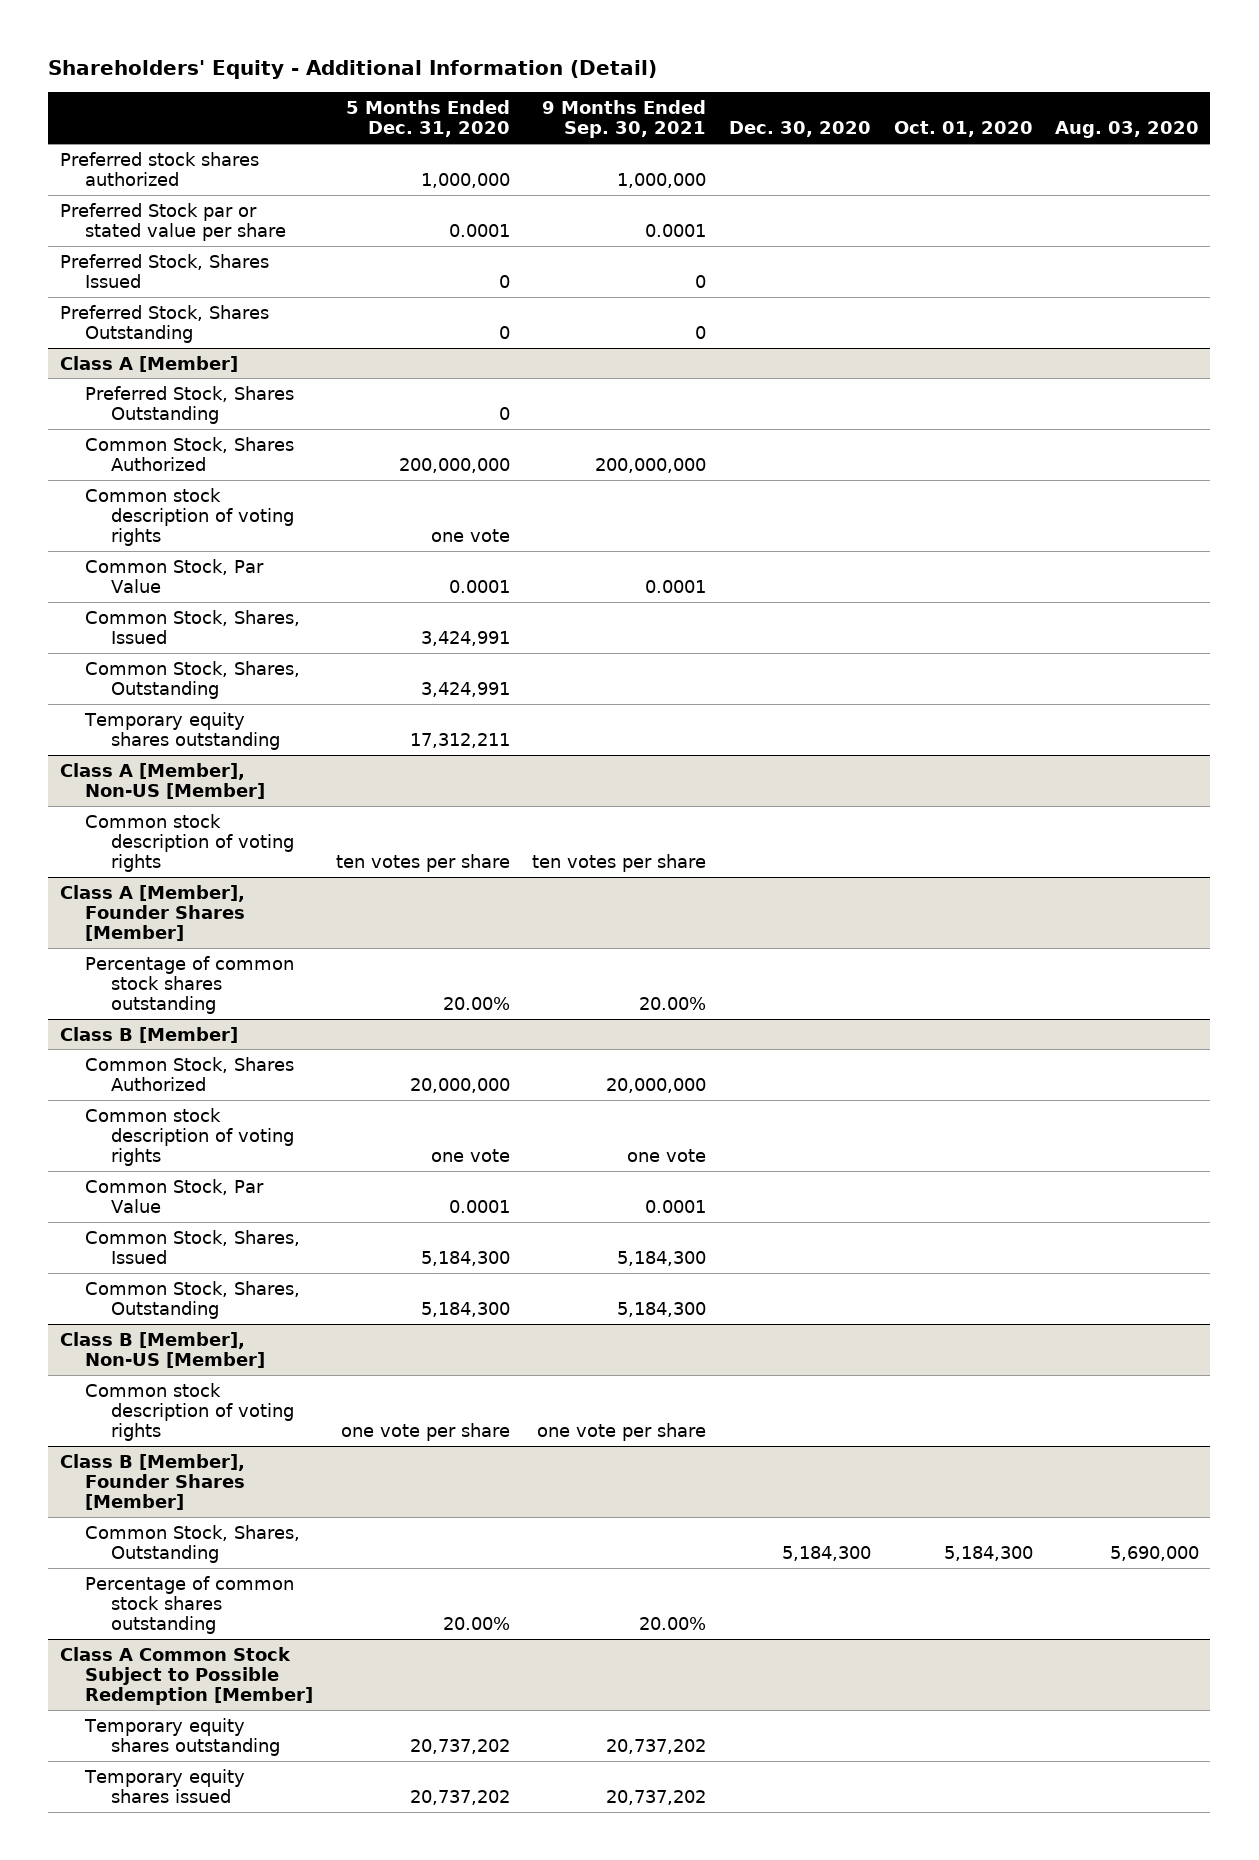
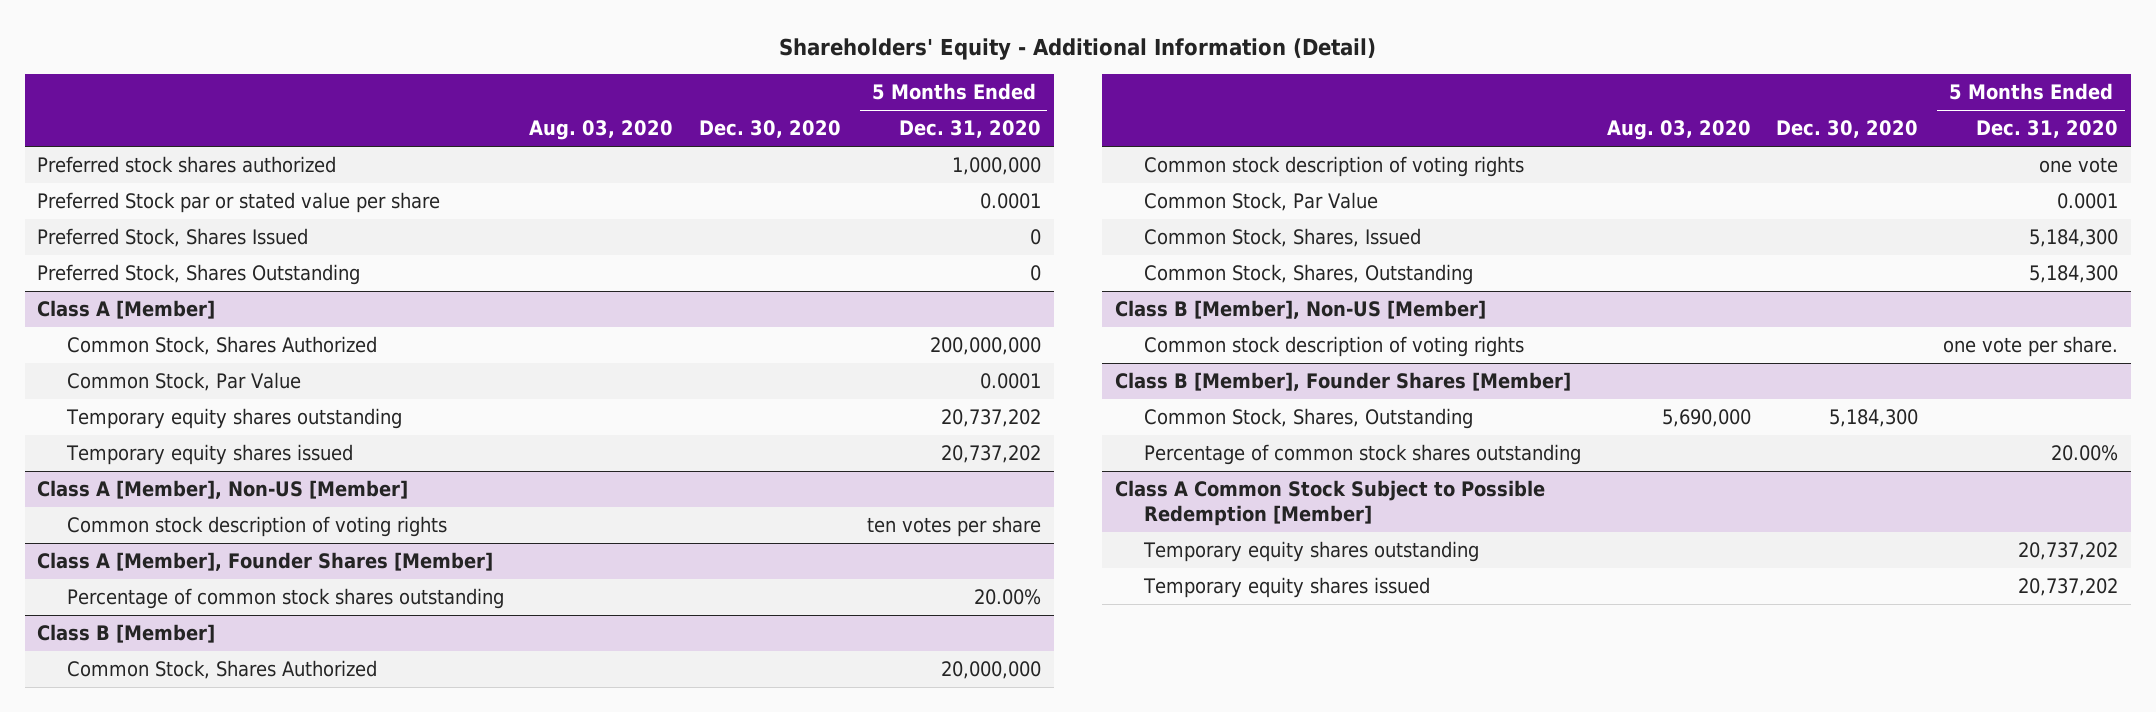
- | 5 Months Ended Dec. 31, 2020 | 9 Months Ended Sep. 30, 2021 | Dec. 30, 2020 | Oct. 01, 2020 | Aug. 03, 2020
+ | Aug. 03, 2020 | Dec. 30, 2020 | 5 Months Ended Dec. 31, 2020
@ Class A [Member]
- Preferred Stock, Shares Outstanding | 0 | | | |
- Common stock description of voting rights | one vote | | | |
- Common Stock, Shares, Issued | 3,424,991 | | | |
- Common Stock, Shares, Outstanding | 3,424,991 | | | |
- Temporary equity shares outstanding | 17,312,211 | | | |
+ Temporary equity shares outstanding | | | 20,737,202
+ Temporary equity shares issued | | | 20,737,202
@ Class B [Member], Non-US [Member]
- Common stock description of voting rights | one vote per share | one vote per share | | |
+ Common stock description of voting rights | | | one vote per share.

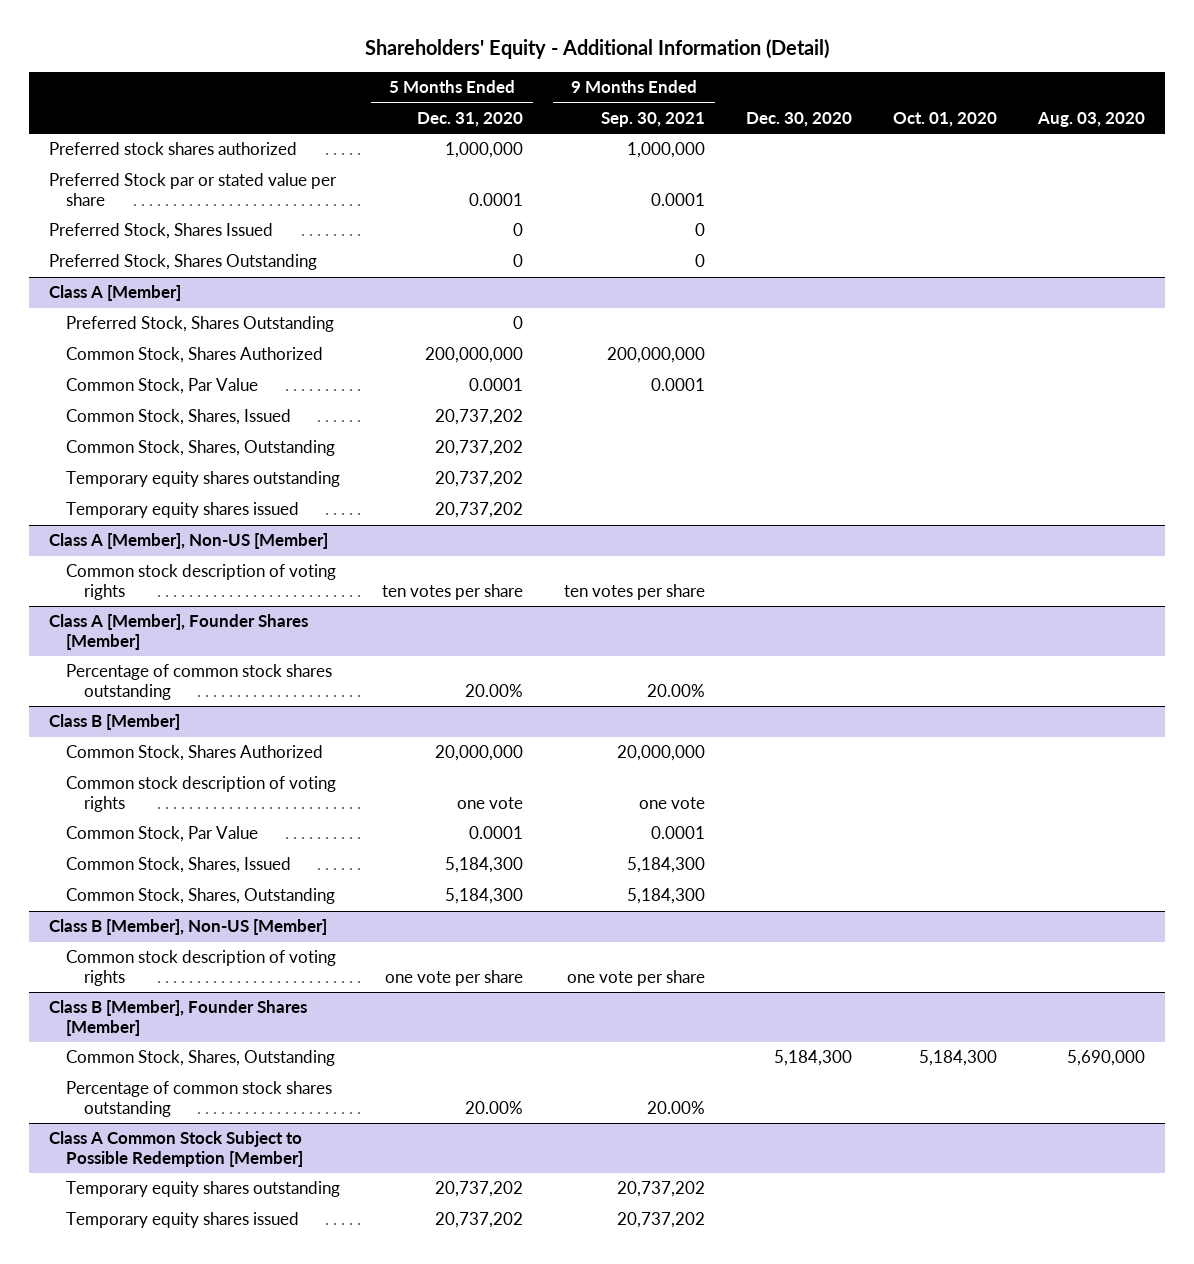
- | Aug. 03, 2020 | Dec. 30, 2020 | 5 Months Ended Dec. 31, 2020
+ | 5 Months Ended Dec. 31, 2020 | 9 Months Ended Sep. 30, 2021 | Dec. 30, 2020 | Oct. 01, 2020 | Aug. 03, 2020
@ Class A [Member]
+ Preferred Stock, Shares Outstanding | 0 | | | |
+ Common Stock, Shares, Issued | 20,737,202 | | | |
+ Common Stock, Shares, Outstanding | 20,737,202 | | | |
@ Class B [Member], Non-US [Member]
- Common stock description of voting rights | | | one vote per share.
+ Common stock description of voting rights | one vote per share | one vote per share | | |

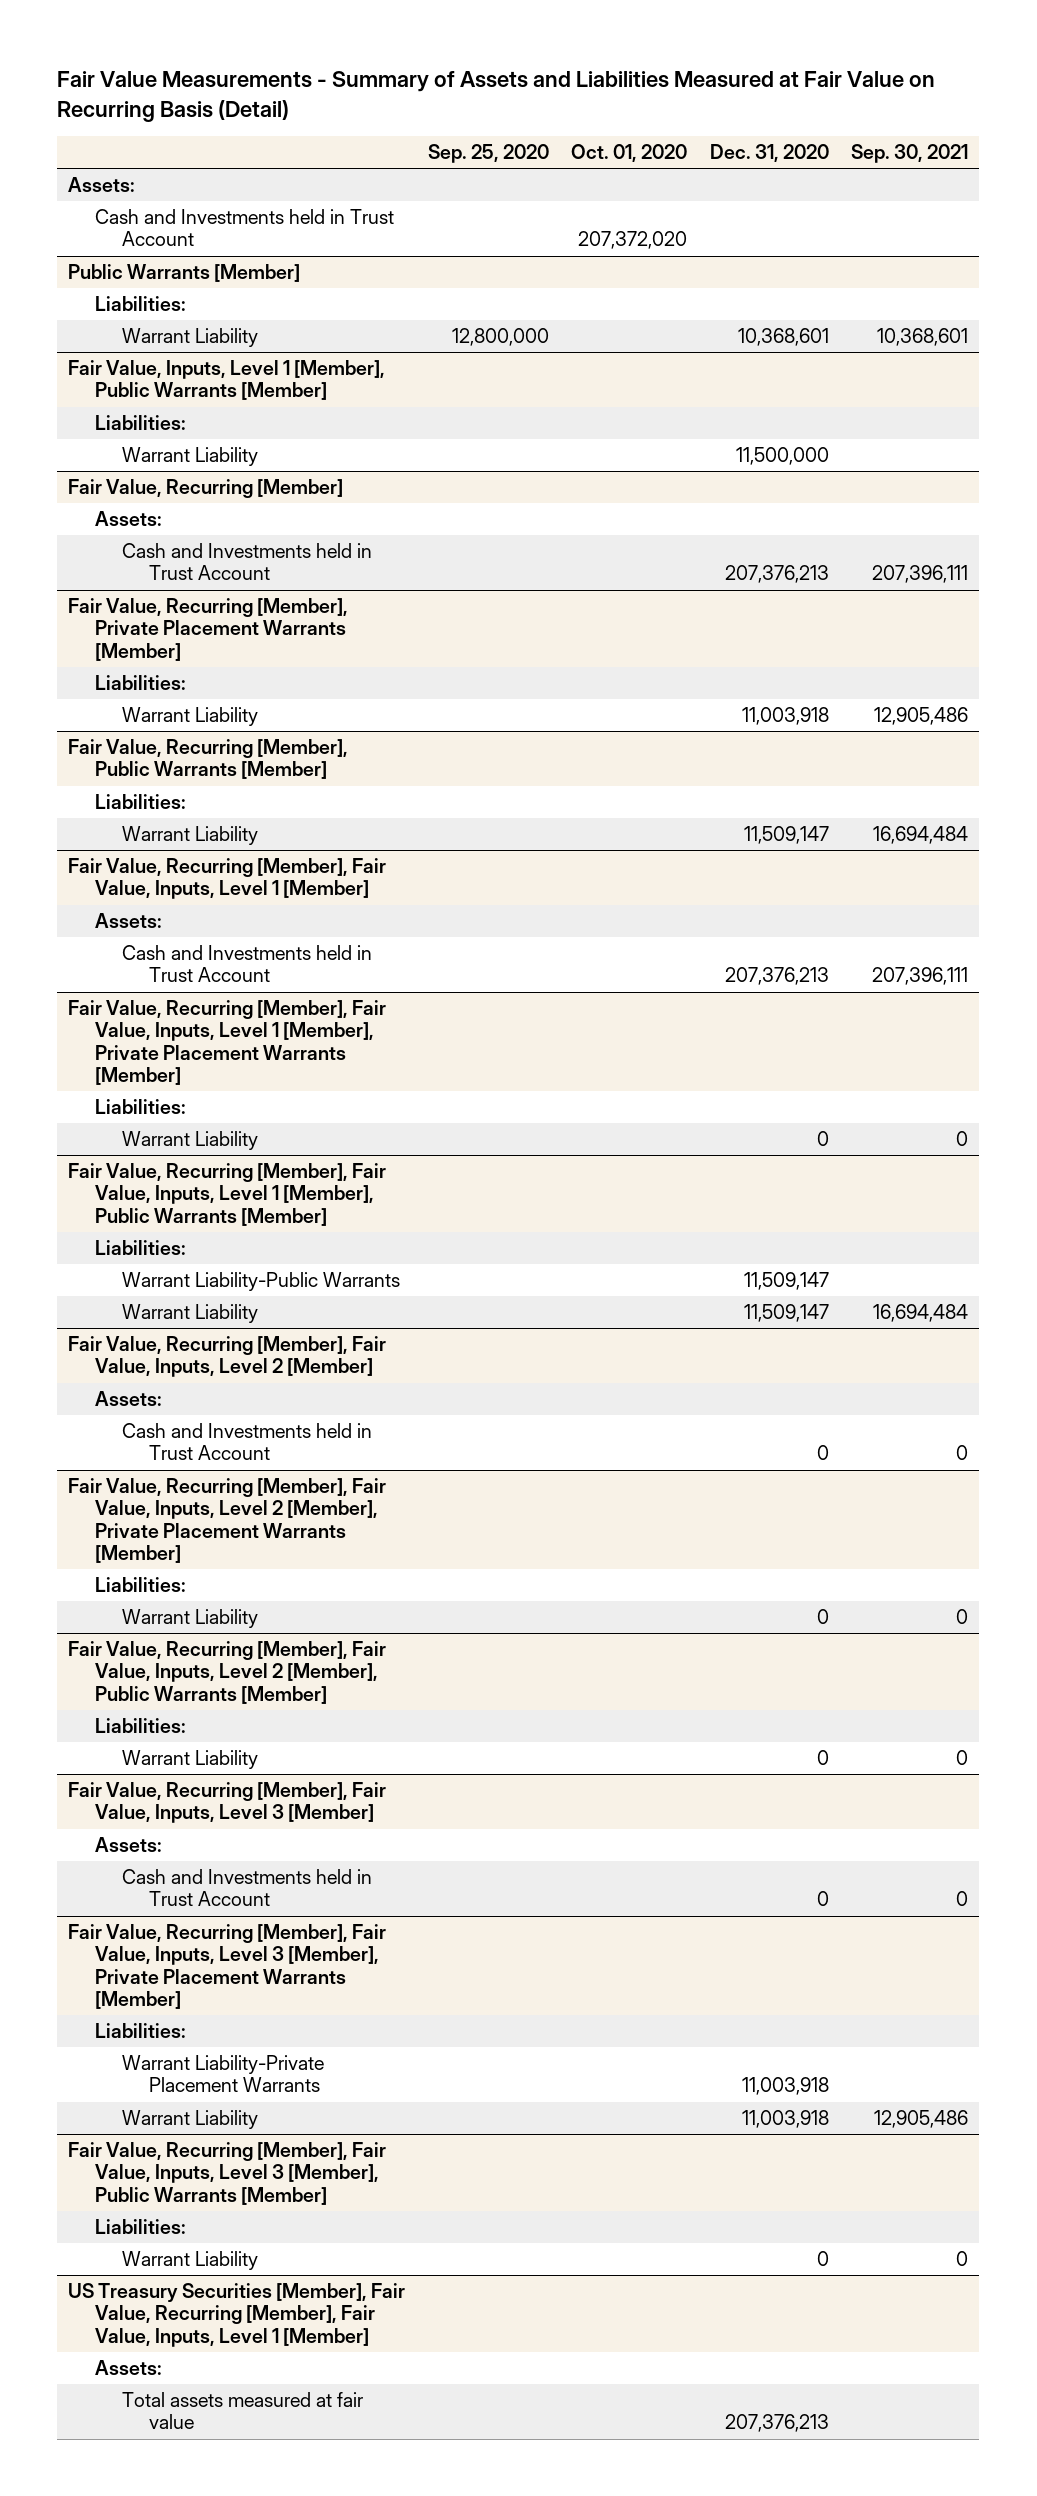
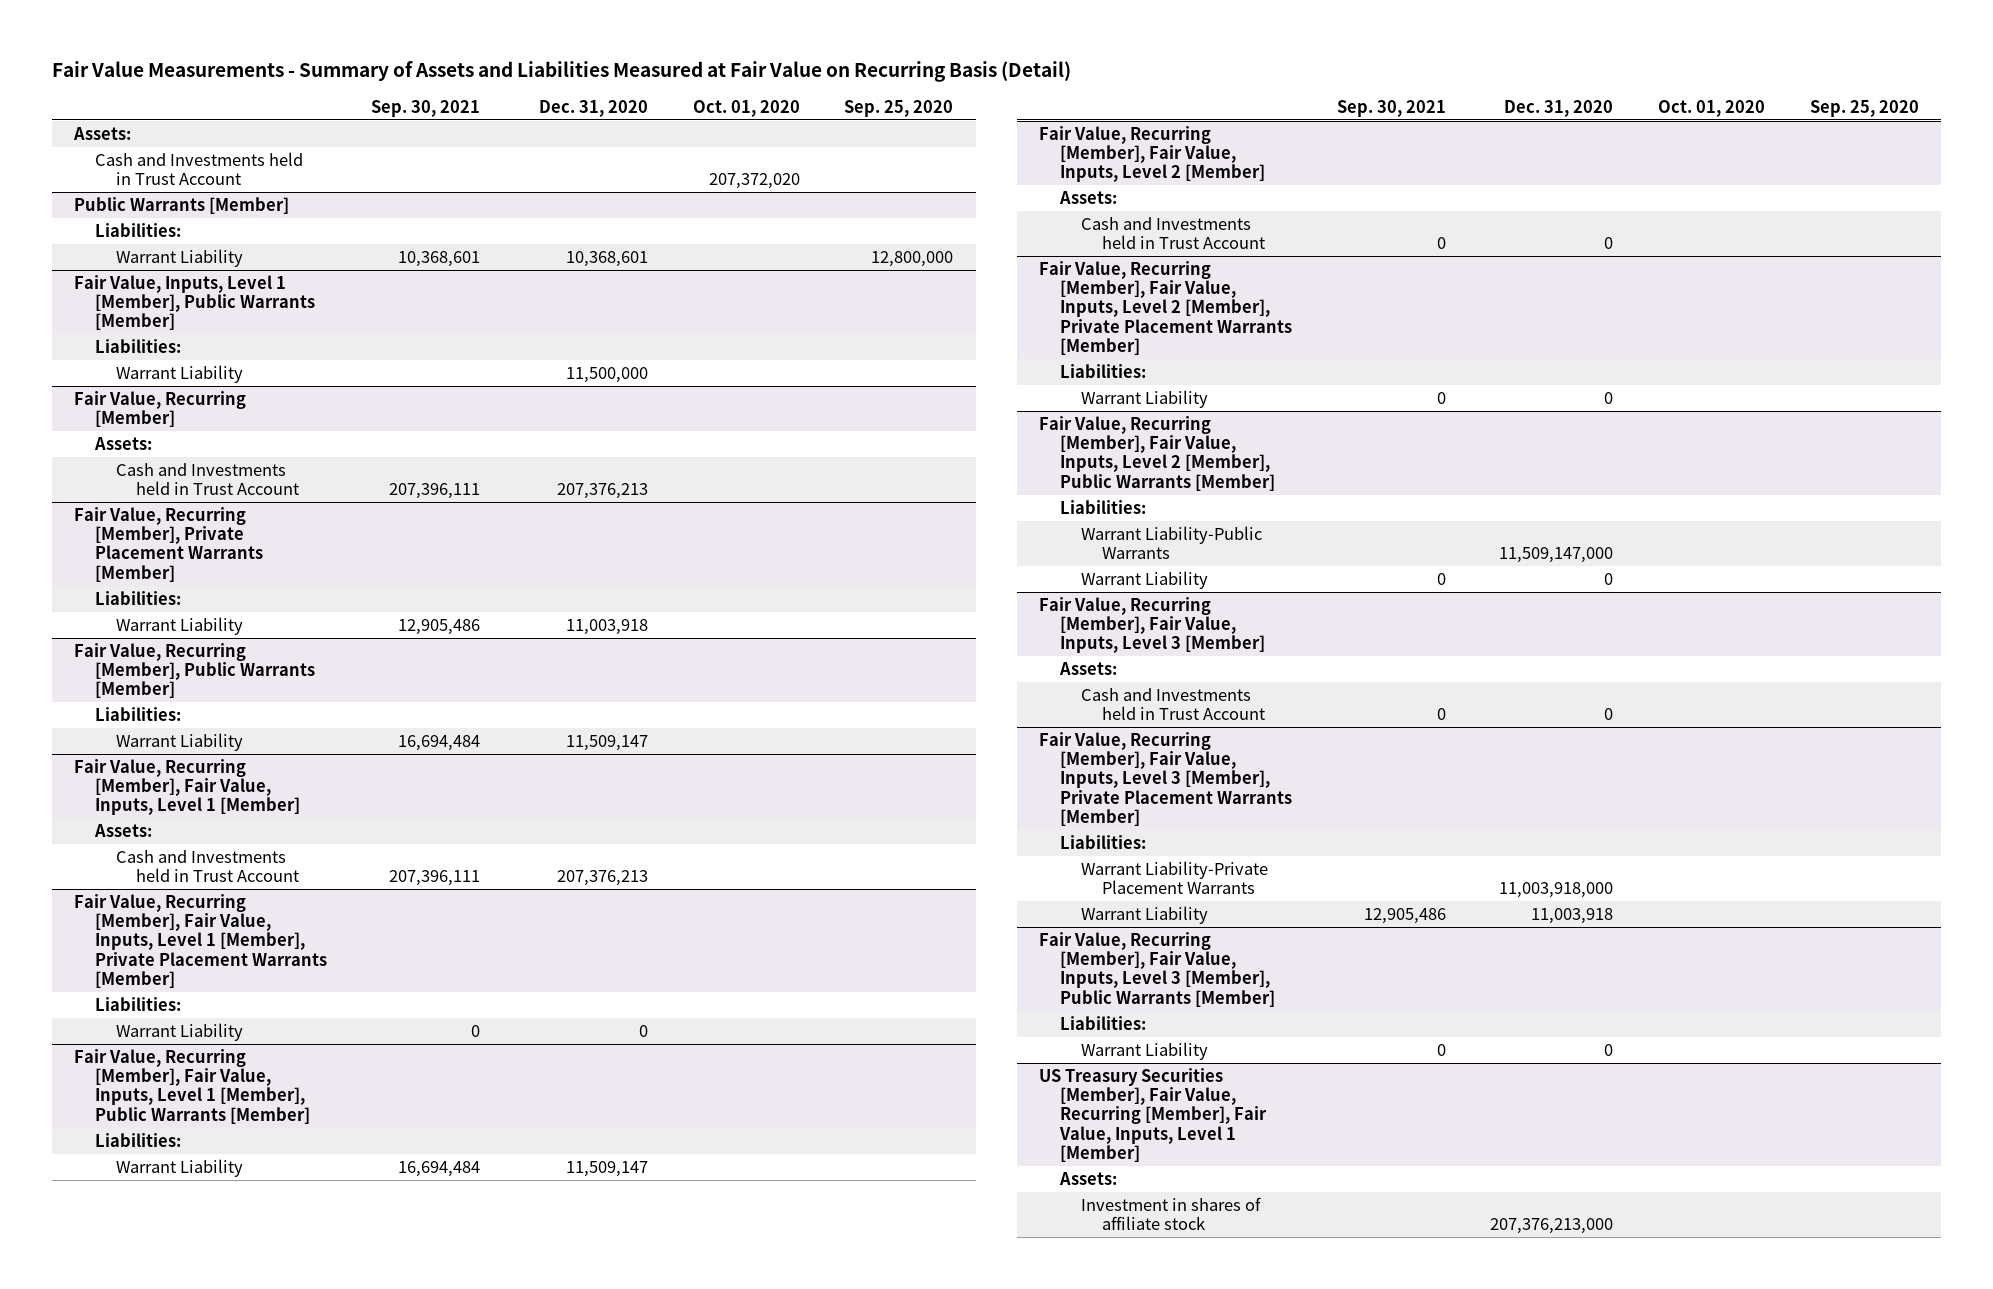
- | Sep. 25, 2020 | Oct. 01, 2020 | Dec. 31, 2020 | Sep. 30, 2021
+ | Sep. 30, 2021 | Dec. 31, 2020 | Oct. 01, 2020 | Sep. 25, 2020
@ Fair Value, Recurring [Member], Fair Value, Inputs, Level 1 [Member], Public Warrants [Member]
- Warrant Liability-Public Warrants | | | 11,509,147 |
@ Fair Value, Recurring [Member], Fair Value, Inputs, Level 2 [Member], Public Warrants [Member]
+ Warrant Liability-Public Warrants | | 11,509,147,000 | |
@ Fair Value, Recurring [Member], Fair Value, Inputs, Level 3 [Member], Private Placement Warrants [Member]
- Warrant Liability-Private Placement Warrants | | | 11,003,918 |
+ Warrant Liability-Private Placement Warrants | | 11,003,918,000 | |
@ US Treasury Securities [Member], Fair Value, Recurring [Member], Fair Value, Inputs, Level 1 [Member]
- Total assets measured at fair value | | | 207,376,213 |
+ Investment in shares of affiliate stock | | 207,376,213,000 | |

